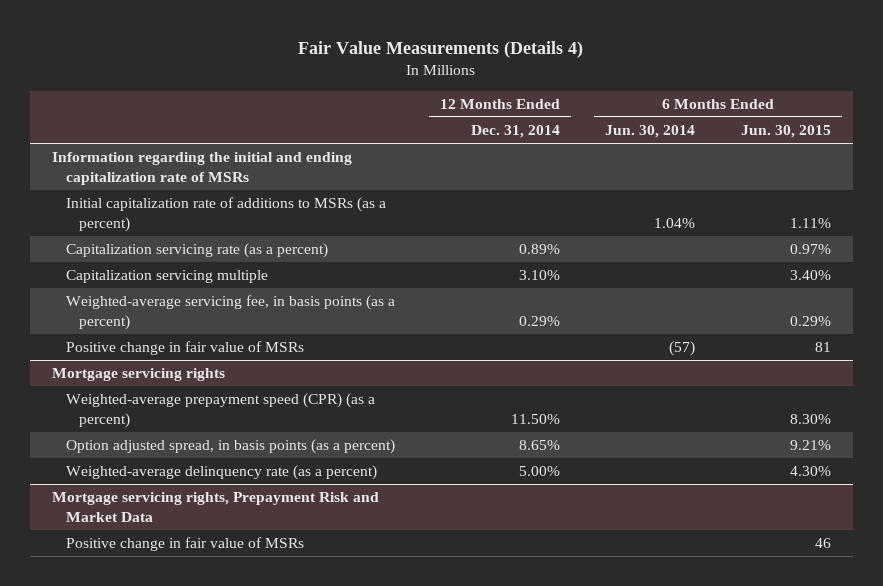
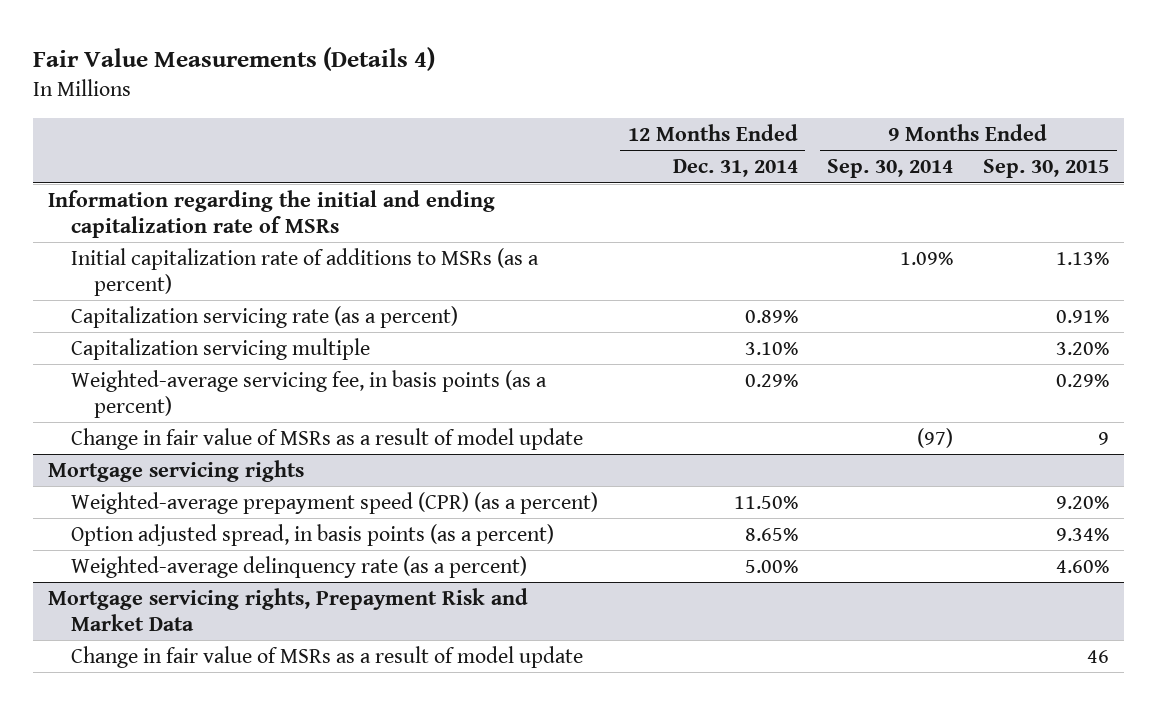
- | 12 Months Ended Dec. 31, 2014 | 6 Months Ended Jun. 30, 2014 | 6 Months Ended Jun. 30, 2015
+ | 12 Months Ended Dec. 31, 2014 | 9 Months Ended Sep. 30, 2014 | 9 Months Ended Sep. 30, 2015
- Positive change in fair value of MSRs | | (57) | 81
+ Change in fair value of MSRs as a result of model update | | (97) | 9
@ Mortgage servicing rights, Prepayment Risk and Market Data
- Positive change in fair value of MSRs | | | 46
+ Change in fair value of MSRs as a result of model update | | | 46

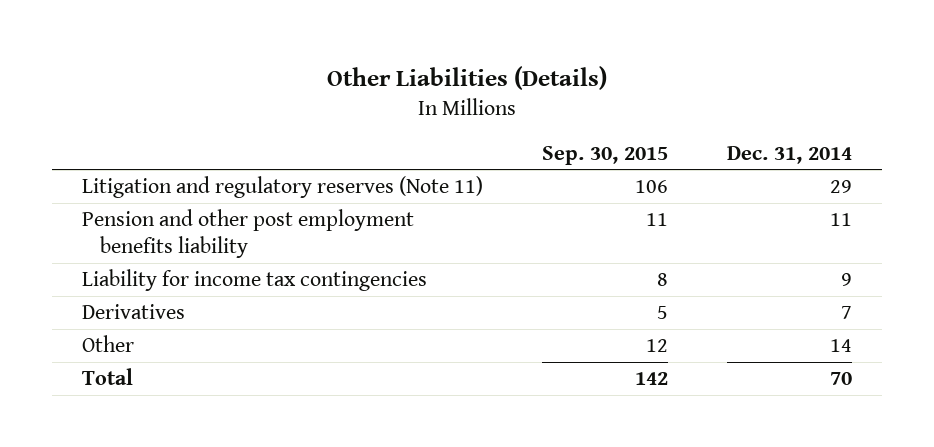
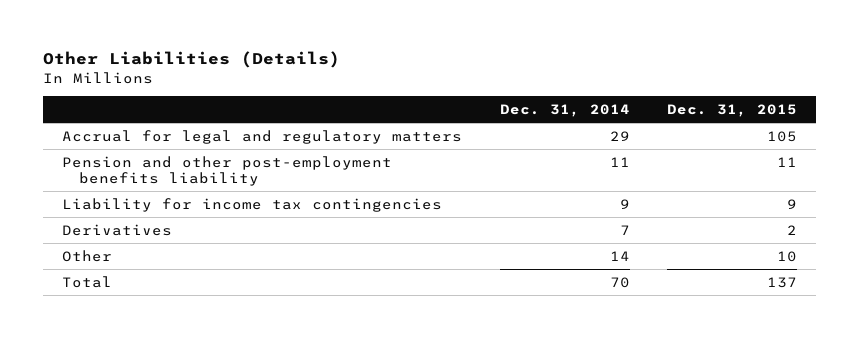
- | Sep. 30, 2015 | Dec. 31, 2014
+ | Dec. 31, 2014 | Dec. 31, 2015
- Litigation and regulatory reserves (Note 11) | 106 | 29
- Pension and other post employment benefits liability | 11 | 11
+ Accrual for legal and regulatory matters | 29 | 105
+ Pension and other post-employment benefits liability | 11 | 11

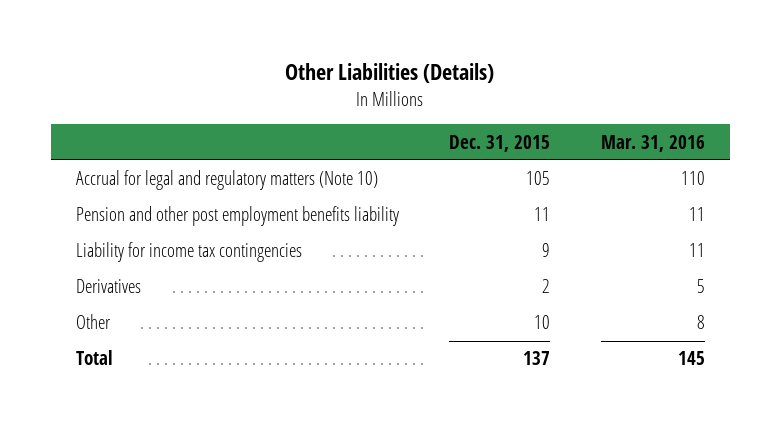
- | Dec. 31, 2014 | Dec. 31, 2015
+ | Dec. 31, 2015 | Mar. 31, 2016
- Accrual for legal and regulatory matters | 29 | 105
- Pension and other post-employment benefits liability | 11 | 11
+ Accrual for legal and regulatory matters (Note 10) | 105 | 110
+ Pension and other post employment benefits liability | 11 | 11

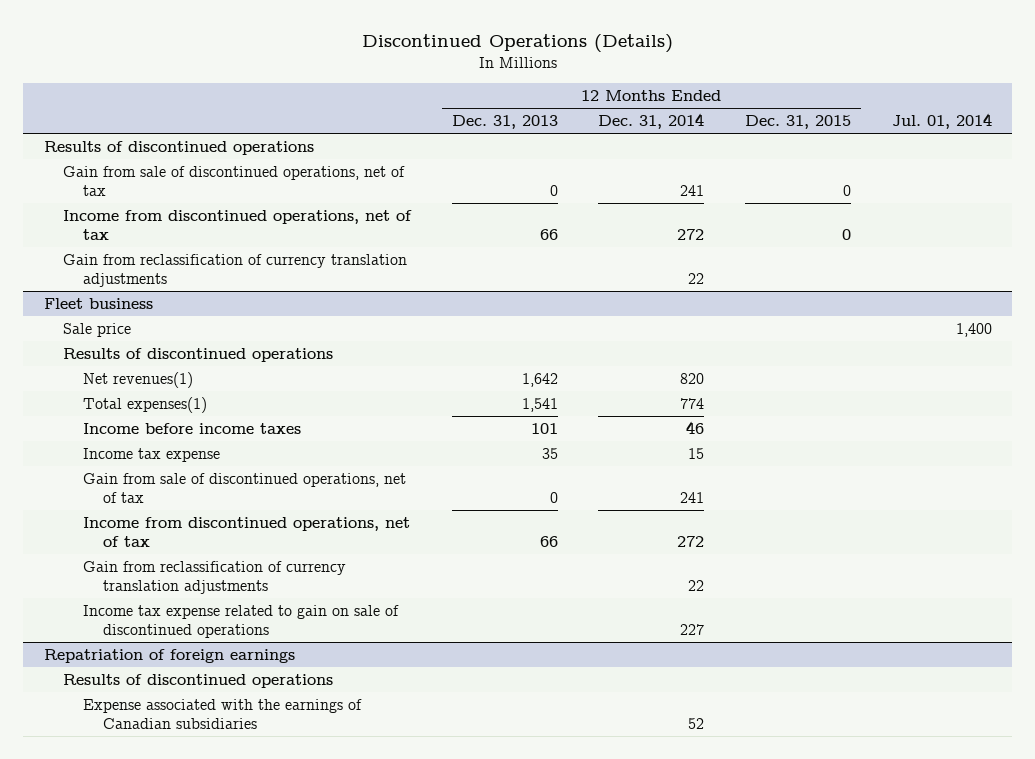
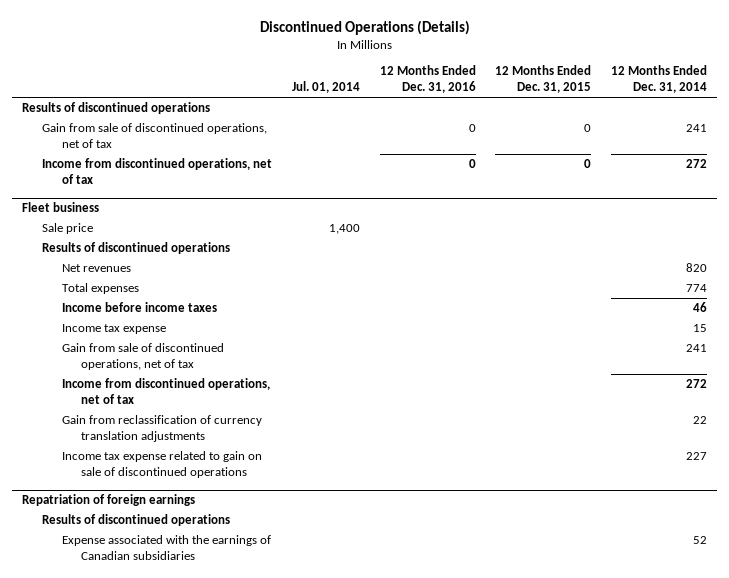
- | 12 Months Ended Dec. 31, 2013 | 12 Months Ended Dec. 31, 2014 | 12 Months Ended Dec. 31, 2015 | Jul. 01, 2014
+ | Jul. 01, 2014 | 12 Months Ended Dec. 31, 2016 | 12 Months Ended Dec. 31, 2015 | 12 Months Ended Dec. 31, 2014
- Gain from reclassification of currency translation adjustments | | 22 | |
@ Fleet business
- Net revenues(1) | 1,642 | 820 | |
- Total expenses(1) | 1,541 | 774 | |
+ Net revenues | | | | 820
+ Total expenses | | | | 774

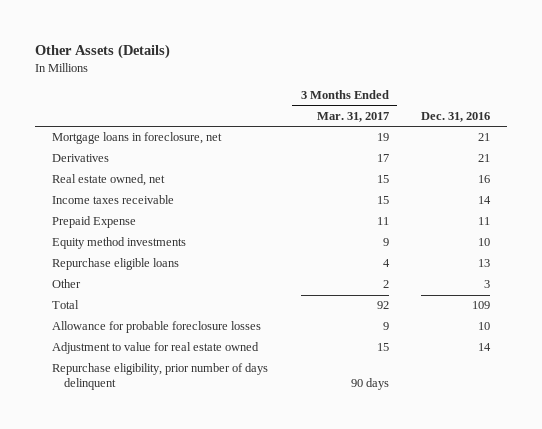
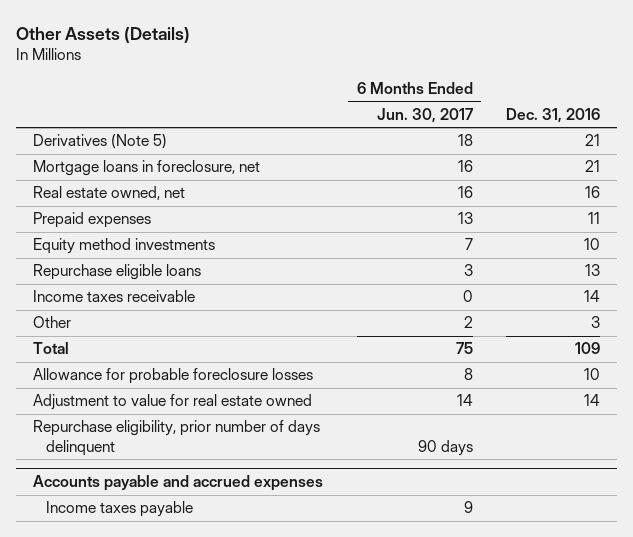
- | 3 Months Ended Mar. 31, 2017 | Dec. 31, 2016
+ | 6 Months Ended Jun. 30, 2017 | Dec. 31, 2016
+ Derivatives (Note 5) | 18 | 21
- Derivatives | 17 | 21
- Prepaid Expense | 11 | 11
+ Prepaid expenses | 13 | 11
moved down: Income taxes receivable | 0 | 14
+ Accounts payable and accrued expenses
+ Income taxes payable | 9 |

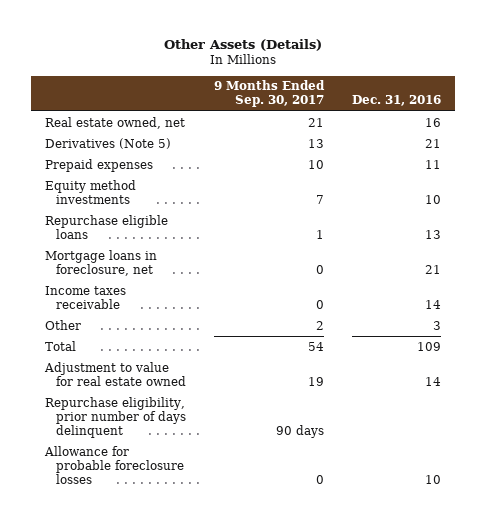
- | 6 Months Ended Jun. 30, 2017 | Dec. 31, 2016
+ | 9 Months Ended Sep. 30, 2017 | Dec. 31, 2016
moved down: Derivatives (Note 5) | 13 | 21
moved down: Mortgage loans in foreclosure, net | 0 | 21
- Accounts payable and accrued expenses
- Income taxes payable | 9 |
moved down: Allowance for probable foreclosure losses | 0 | 10

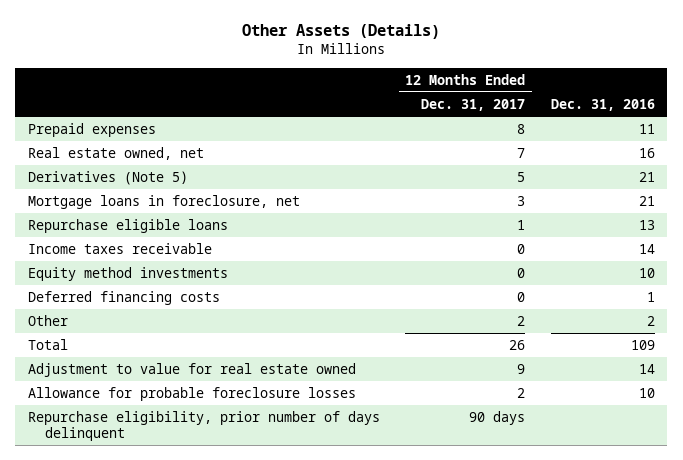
- | 9 Months Ended Sep. 30, 2017 | Dec. 31, 2016
+ | 12 Months Ended Dec. 31, 2017 | Dec. 31, 2016
moved up: Prepaid expenses | 8 | 11
moved down: Repurchase eligible loans | 1 | 13
- Other | 2 | 3
moved down: Equity method investments | 0 | 10
+ Deferred financing costs | 0 | 1
+ Other | 2 | 2
moved down: Repurchase eligibility, prior number of days delinquent | 90 days |

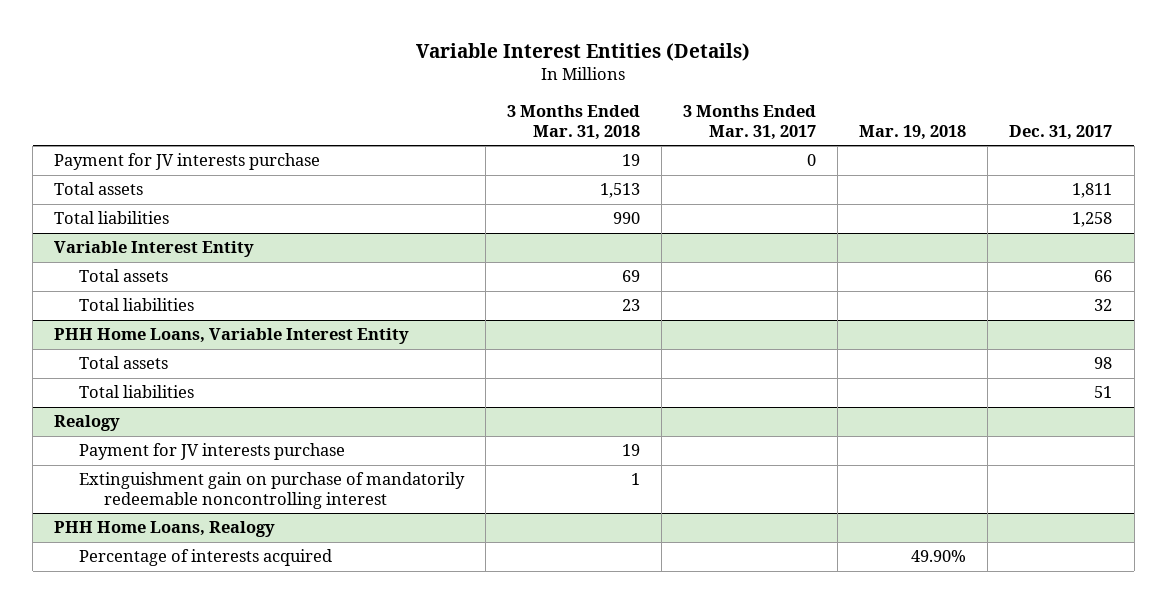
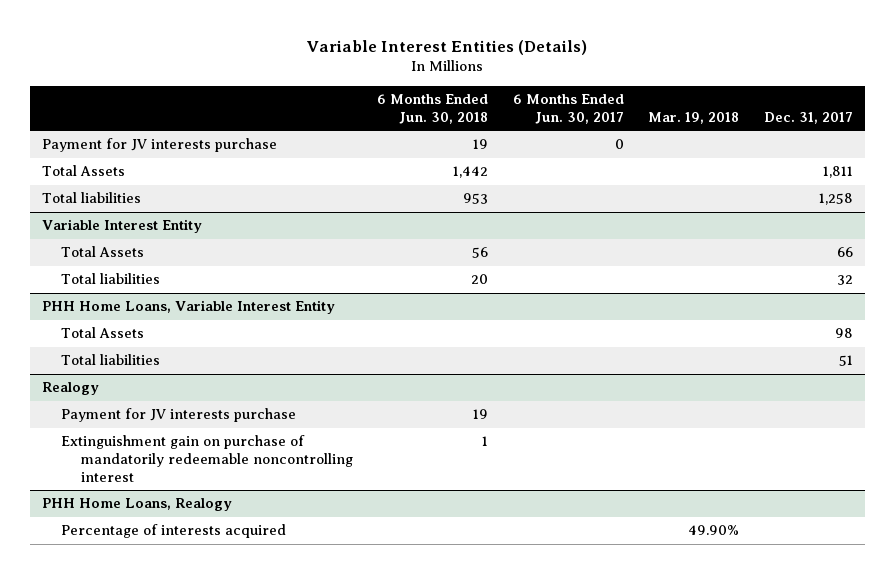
- | 3 Months Ended Mar. 31, 2018 | 3 Months Ended Mar. 31, 2017 | Mar. 19, 2018 | Dec. 31, 2017
+ | 6 Months Ended Jun. 30, 2018 | 6 Months Ended Jun. 30, 2017 | Mar. 19, 2018 | Dec. 31, 2017
- Total assets | 1,513 | | | 1,811
+ Total Assets | 1,442 | | | 1,811
@ Variable Interest Entity
- Total assets | 69 | | | 66
+ Total Assets | 56 | | | 66
@ PHH Home Loans, Variable Interest Entity
- Total assets | | | | 98
+ Total Assets | | | | 98

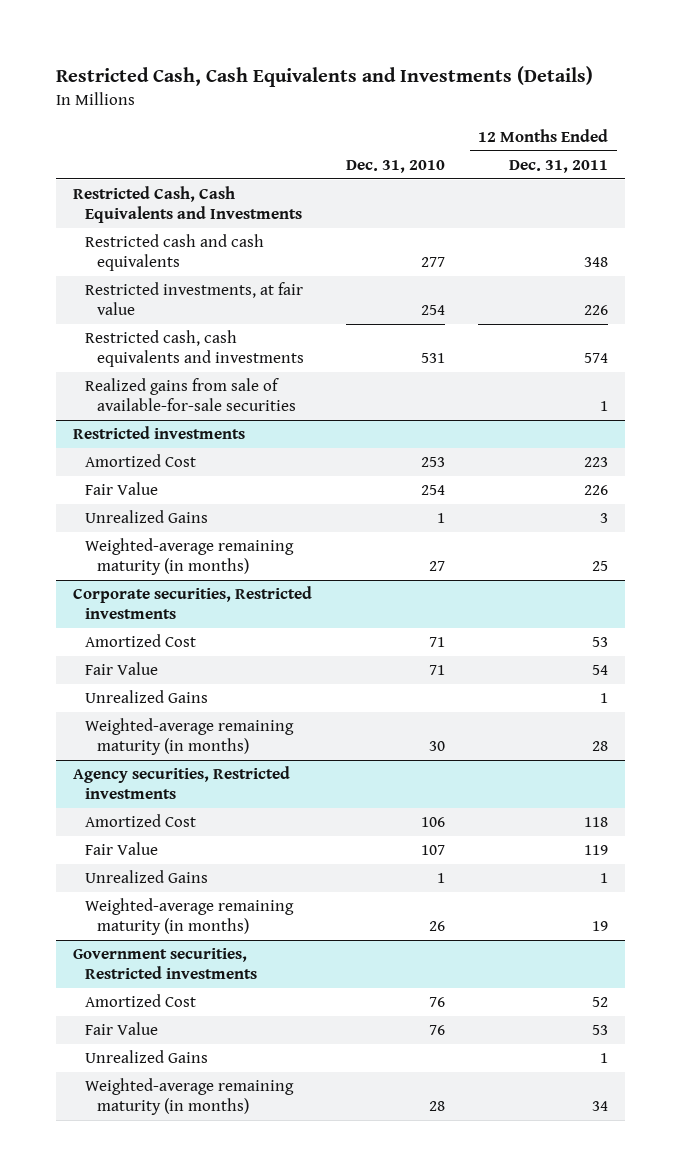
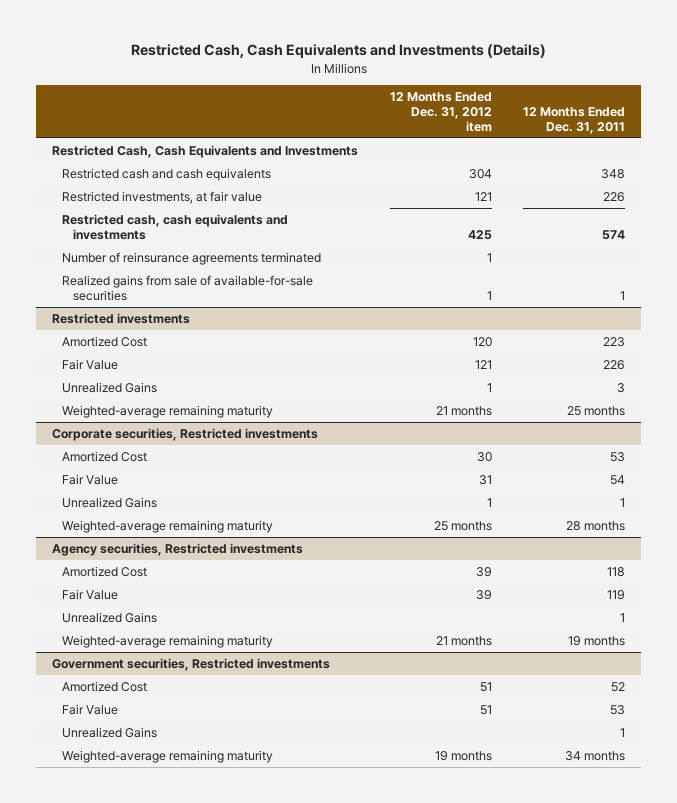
- | Dec. 31, 2010 | 12 Months Ended Dec. 31, 2011
+ | 12 Months Ended Dec. 31, 2012 item | 12 Months Ended Dec. 31, 2011
+ Number of reinsurance agreements terminated | 1 |
@ Restricted investments
- Weighted-average remaining maturity (in months) | 27 | 25
+ Weighted-average remaining maturity | 21 months | 25 months
@ Corporate securities, Restricted investments
- Weighted-average remaining maturity (in months) | 30 | 28
+ Weighted-average remaining maturity | 25 months | 28 months
@ Agency securities, Restricted investments
- Weighted-average remaining maturity (in months) | 26 | 19
+ Weighted-average remaining maturity | 21 months | 19 months
@ Government securities, Restricted investments
- Weighted-average remaining maturity (in months) | 28 | 34
+ Weighted-average remaining maturity | 19 months | 34 months

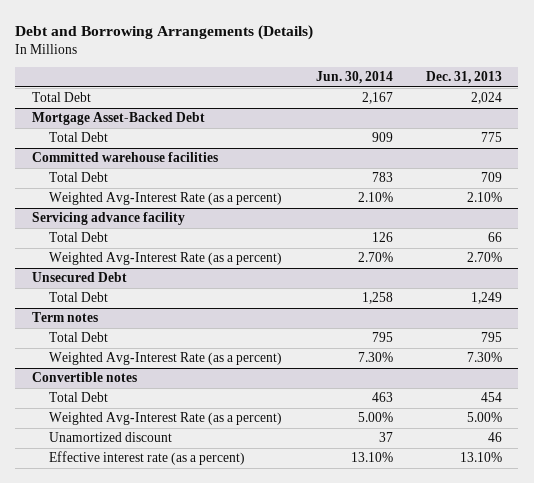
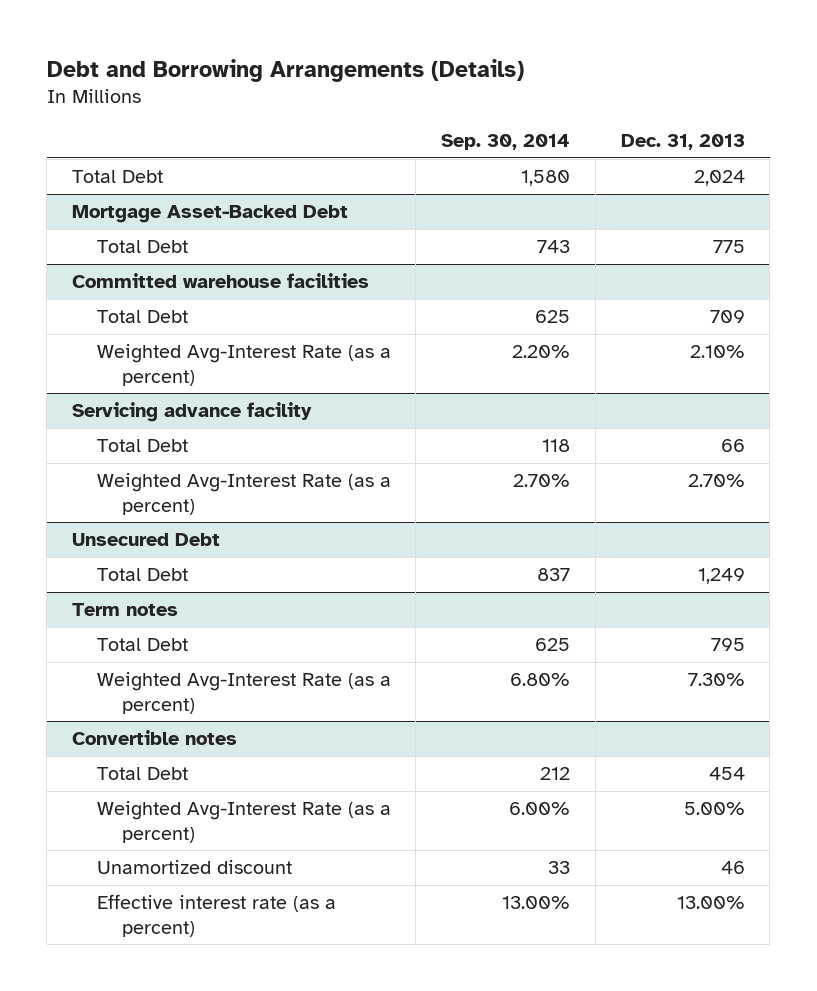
- | Jun. 30, 2014 | Dec. 31, 2013
+ | Sep. 30, 2014 | Dec. 31, 2013
@ Convertible notes
- Effective interest rate (as a percent) | 13.10% | 13.10%
+ Effective interest rate (as a percent) | 13.00% | 13.00%

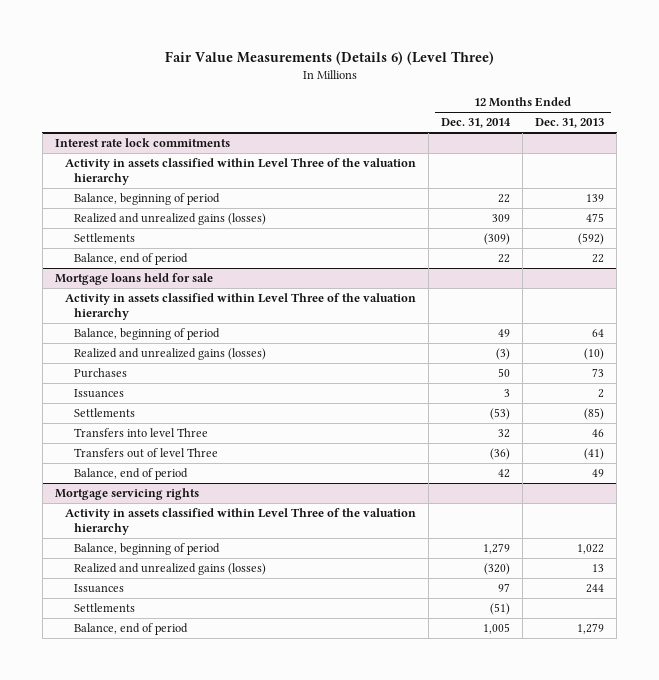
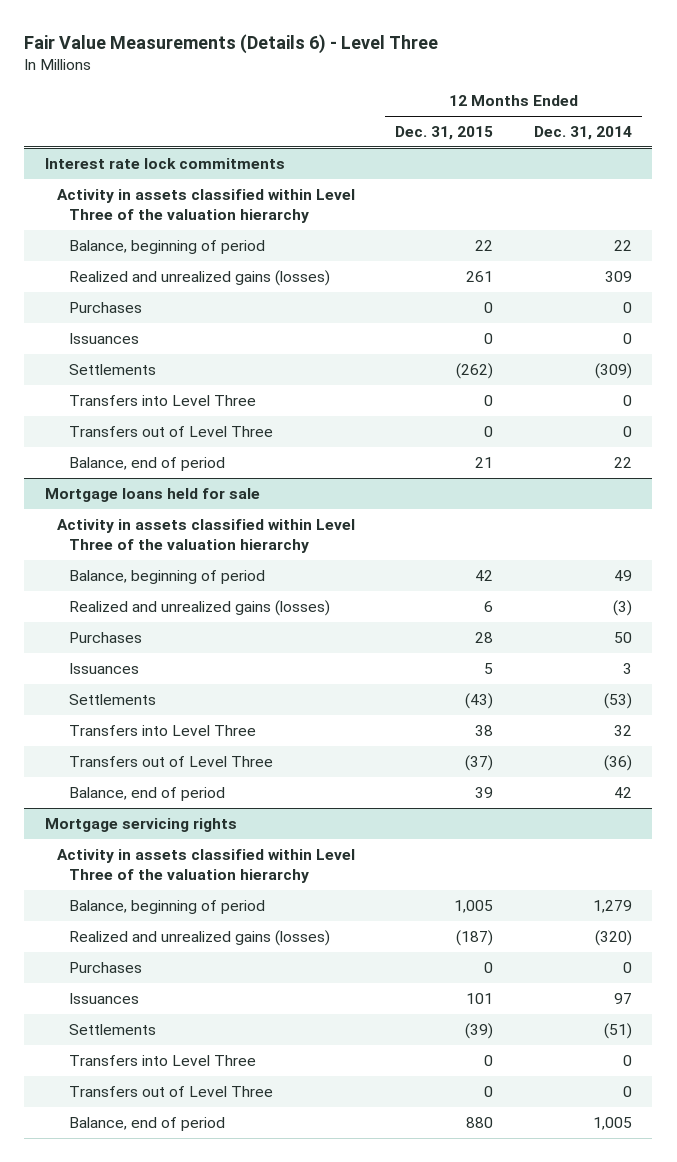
- Fair Value Measurements (Details 6) (Level Three)
+ Fair Value Measurements (Details 6) - Level Three
- | 12 Months Ended Dec. 31, 2014 | 12 Months Ended Dec. 31, 2013
+ | 12 Months Ended Dec. 31, 2015 | 12 Months Ended Dec. 31, 2014
@ Interest rate lock commitments
+ Purchases | 0 | 0
+ Issuances | 0 | 0
+ Transfers into Level Three | 0 | 0
+ Transfers out of Level Three | 0 | 0
@ Mortgage loans held for sale
- Transfers into level Three | 32 | 46
- Transfers out of level Three | (36) | (41)
+ Transfers into Level Three | 38 | 32
+ Transfers out of Level Three | (37) | (36)
@ Mortgage servicing rights
+ Purchases | 0 | 0
+ Transfers into Level Three | 0 | 0
+ Transfers out of Level Three | 0 | 0

